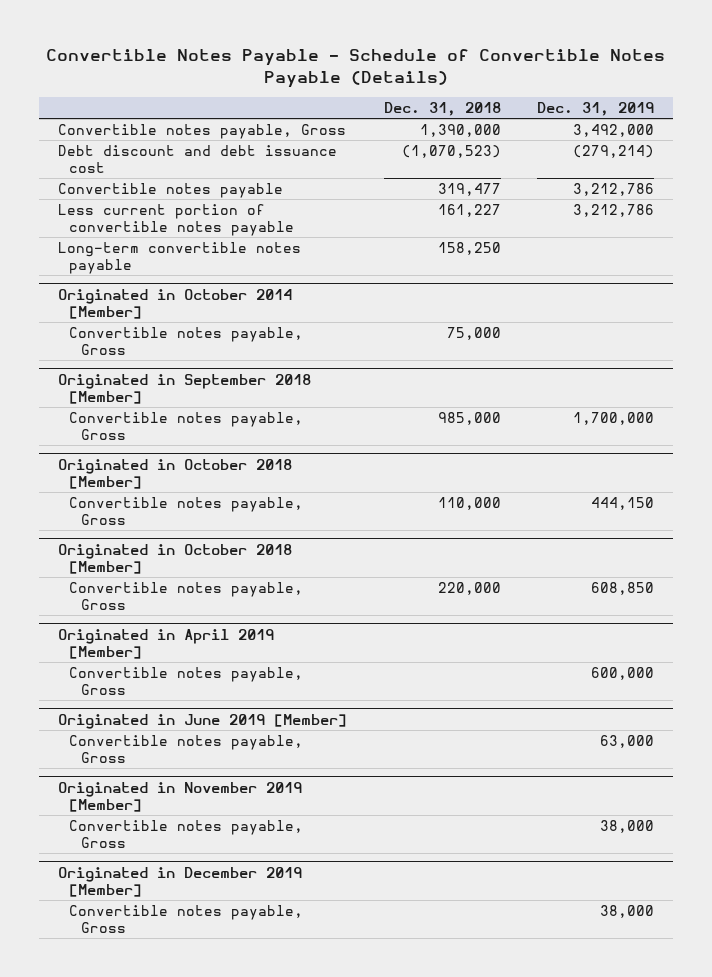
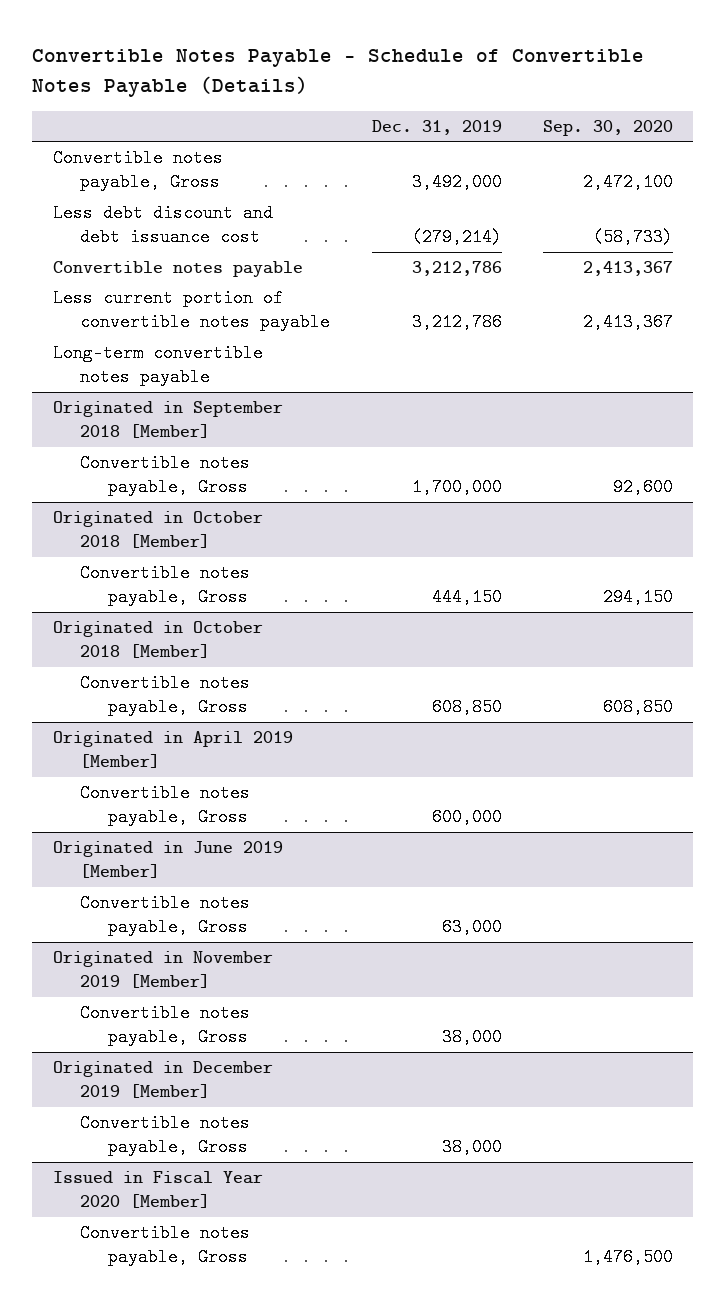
- | Dec. 31, 2018 | Dec. 31, 2019
+ | Dec. 31, 2019 | Sep. 30, 2020
- Debt discount and debt issuance cost | (1,070,523) | (279,214)
+ Less debt discount and debt issuance cost | (279,214) | (58,733)
- Originated in October 2014 [Member]
- Convertible notes payable, Gross | 75,000 |
+ Issued in Fiscal Year 2020 [Member]
+ Convertible notes payable, Gross | | 1,476,500

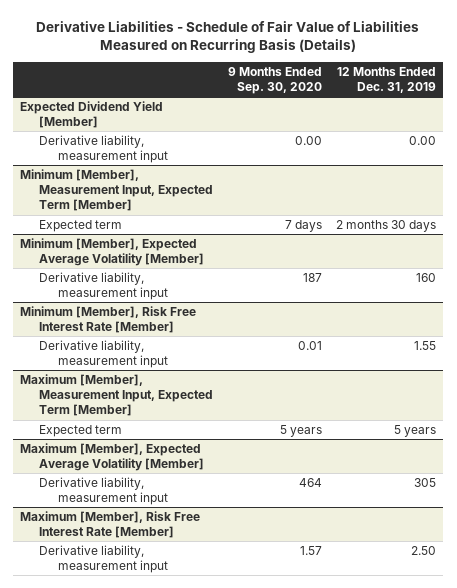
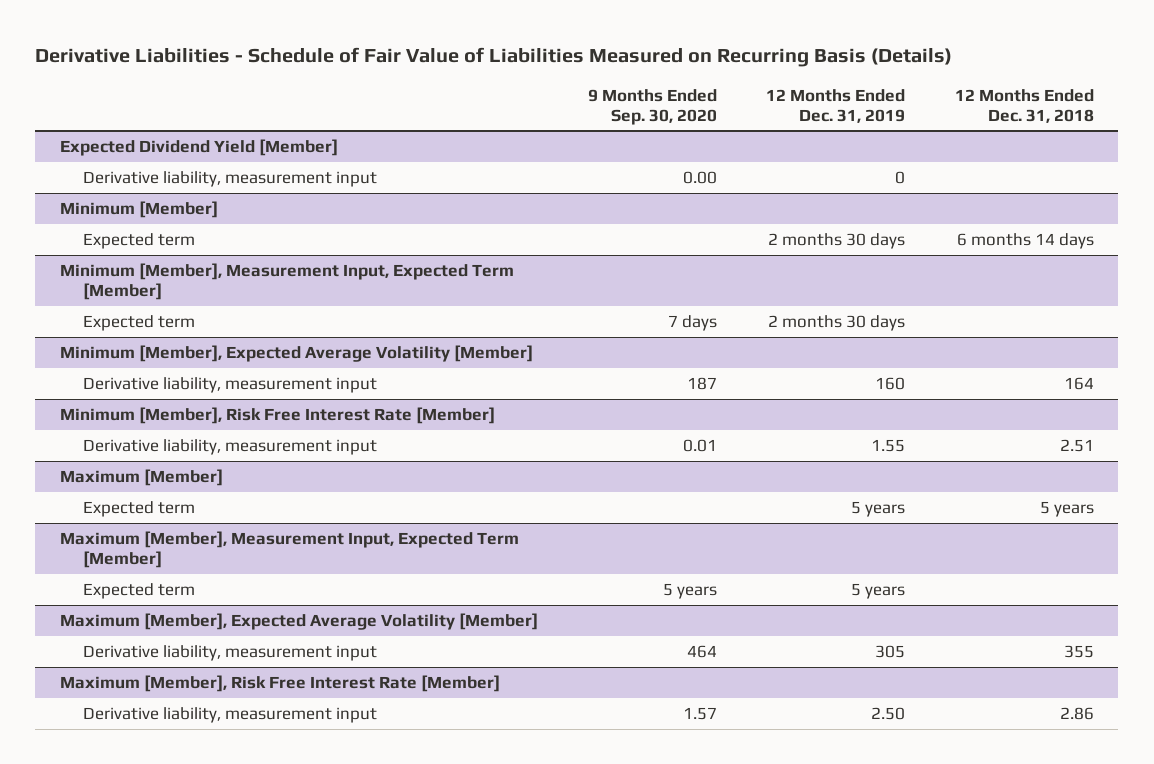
- | 9 Months Ended Sep. 30, 2020 | 12 Months Ended Dec. 31, 2019
+ | 9 Months Ended Sep. 30, 2020 | 12 Months Ended Dec. 31, 2019 | 12 Months Ended Dec. 31, 2018
@ Expected Dividend Yield [Member]
- Derivative liability, measurement input | 0.00 | 0.00
+ Derivative liability, measurement input | 0.00 | 0 |
+ Minimum [Member]
+ Expected term | | 2 months 30 days | 6 months 14 days
+ Maximum [Member]
+ Expected term | | 5 years | 5 years

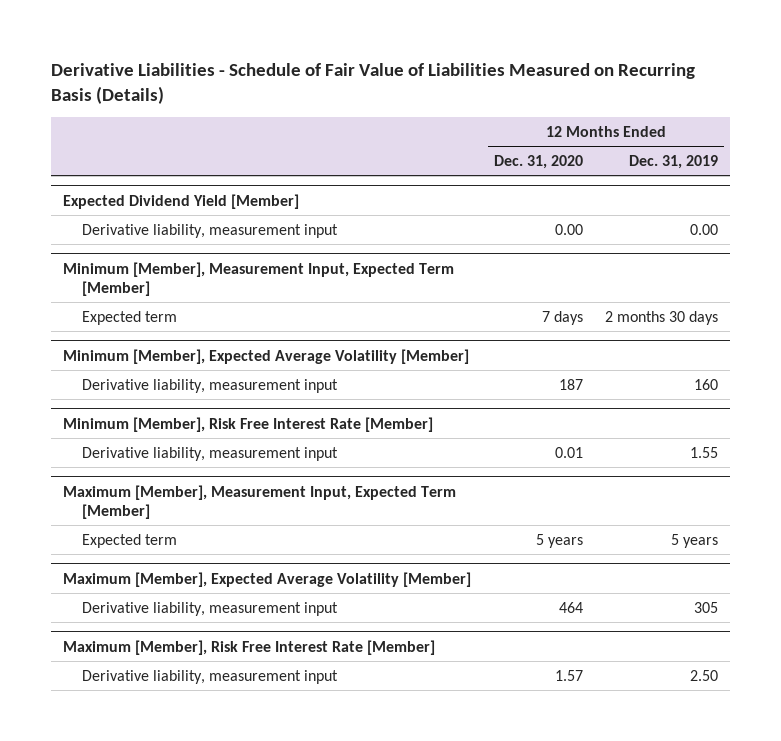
- | 9 Months Ended Sep. 30, 2020 | 12 Months Ended Dec. 31, 2019 | 12 Months Ended Dec. 31, 2018
+ | 12 Months Ended Dec. 31, 2020 | 12 Months Ended Dec. 31, 2019
@ Expected Dividend Yield [Member]
- Derivative liability, measurement input | 0.00 | 0 |
- Minimum [Member]
- Expected term | | 2 months 30 days | 6 months 14 days
@ Expected Dividend Yield [Member]
+ Derivative liability, measurement input | 0.00 | 0.00
- Maximum [Member]
- Expected term | | 5 years | 5 years

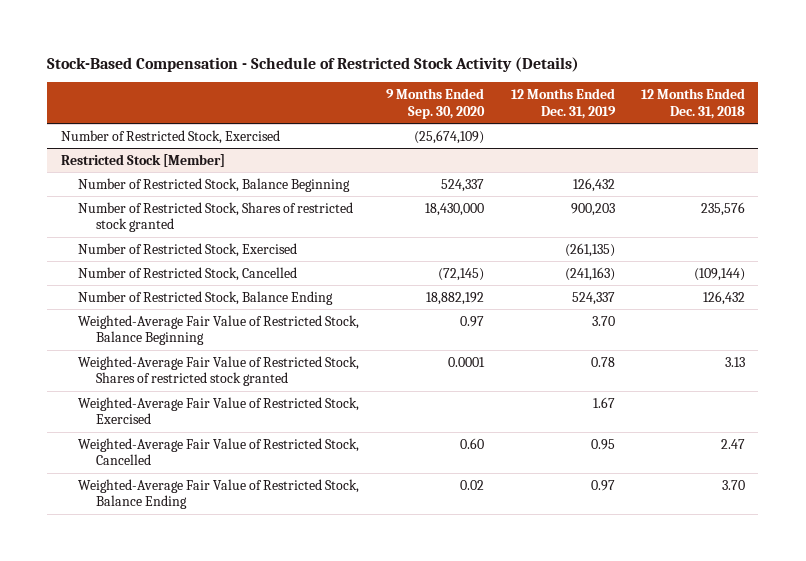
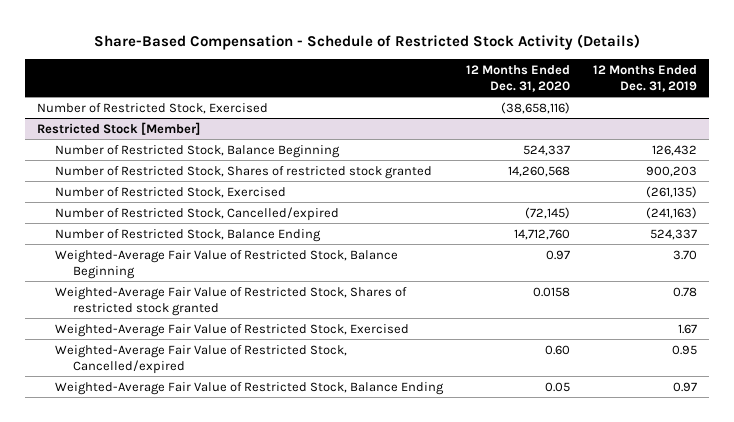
- Stock-Based Compensation - Schedule of Restricted Stock Activity (Details)
+ Share-Based Compensation - Schedule of Restricted Stock Activity (Details)
- | 9 Months Ended Sep. 30, 2020 | 12 Months Ended Dec. 31, 2019 | 12 Months Ended Dec. 31, 2018
+ | 12 Months Ended Dec. 31, 2020 | 12 Months Ended Dec. 31, 2019
@ Restricted Stock [Member]
- Number of Restricted Stock, Cancelled | (72,145) | (241,163) | (109,144)
+ Number of Restricted Stock, Cancelled/expired | (72,145) | (241,163)
- Weighted-Average Fair Value of Restricted Stock, Cancelled | 0.60 | 0.95 | 2.47
+ Weighted-Average Fair Value of Restricted Stock, Cancelled/expired | 0.60 | 0.95

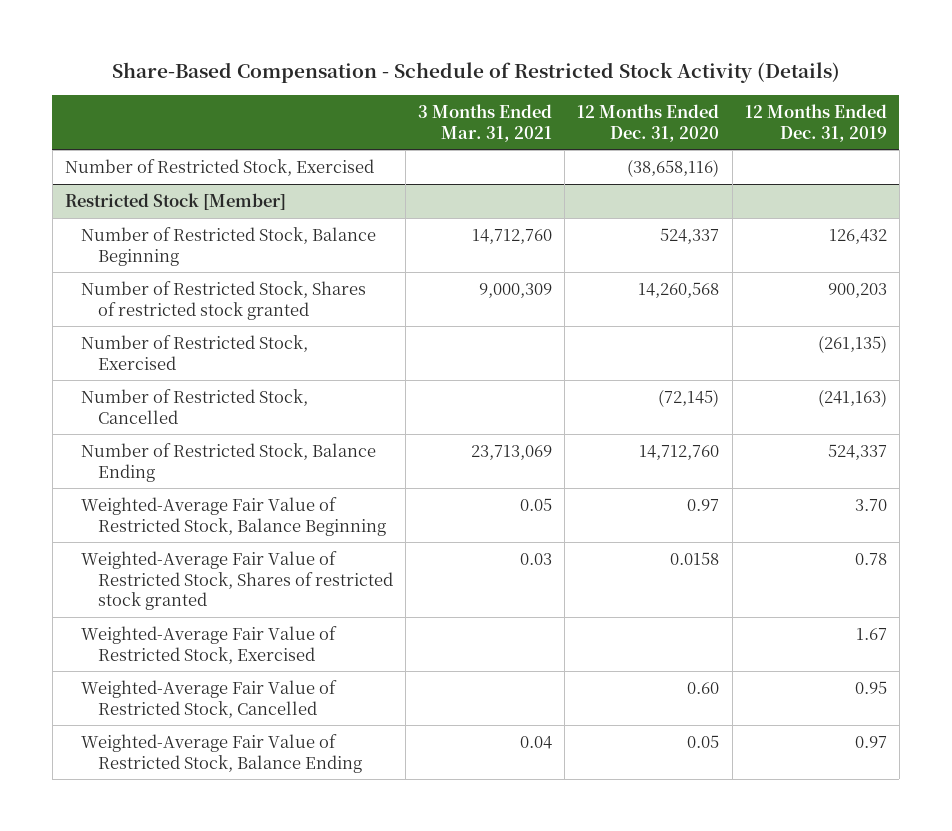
- | 12 Months Ended Dec. 31, 2020 | 12 Months Ended Dec. 31, 2019
+ | 3 Months Ended Mar. 31, 2021 | 12 Months Ended Dec. 31, 2020 | 12 Months Ended Dec. 31, 2019
@ Restricted Stock [Member]
- Number of Restricted Stock, Cancelled/expired | (72,145) | (241,163)
+ Number of Restricted Stock, Cancelled | | (72,145) | (241,163)
- Weighted-Average Fair Value of Restricted Stock, Cancelled/expired | 0.60 | 0.95
+ Weighted-Average Fair Value of Restricted Stock, Cancelled | | 0.60 | 0.95

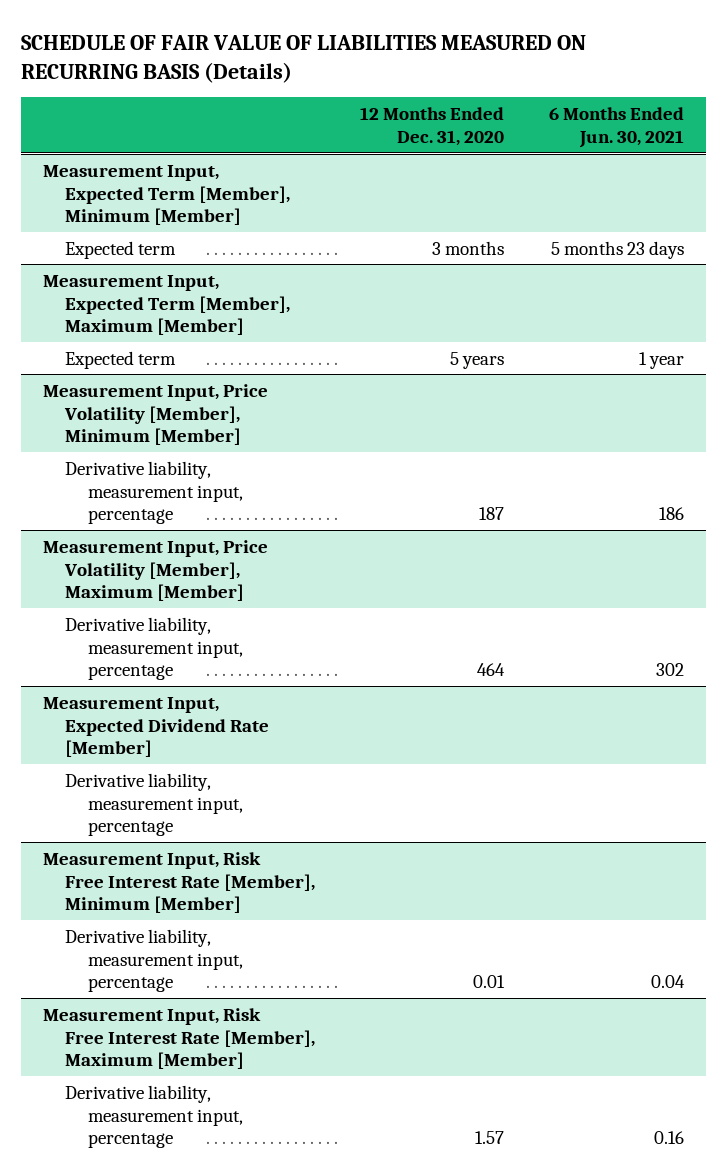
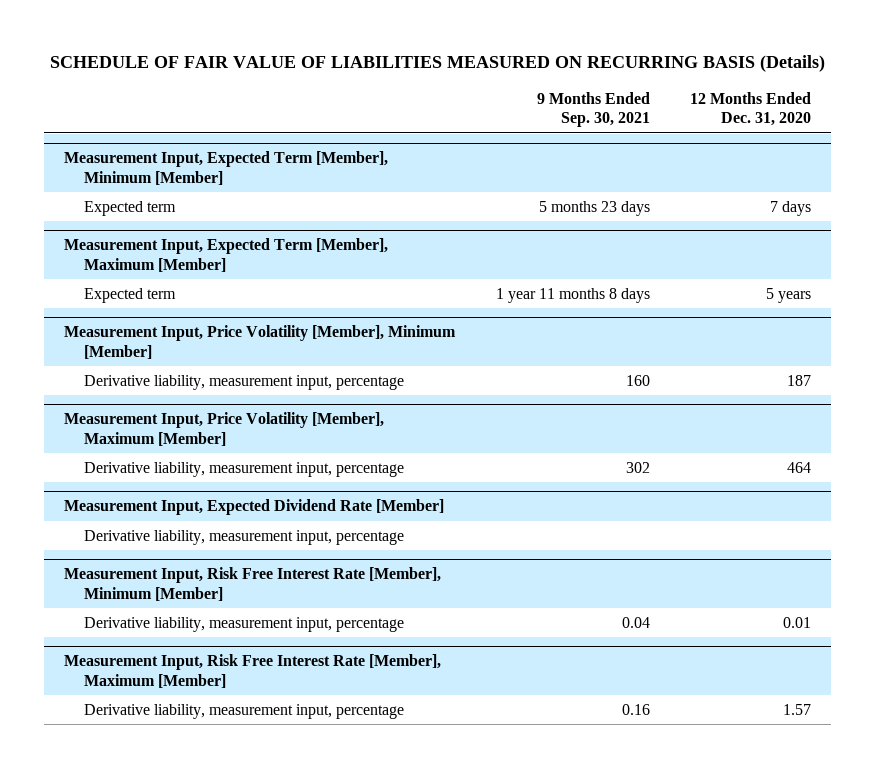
- | 12 Months Ended Dec. 31, 2020 | 6 Months Ended Jun. 30, 2021
+ | 9 Months Ended Sep. 30, 2021 | 12 Months Ended Dec. 31, 2020
@ Measurement Input, Expected Term [Member], Minimum [Member]
- Expected term | 3 months | 5 months 23 days
+ Expected term | 5 months 23 days | 7 days

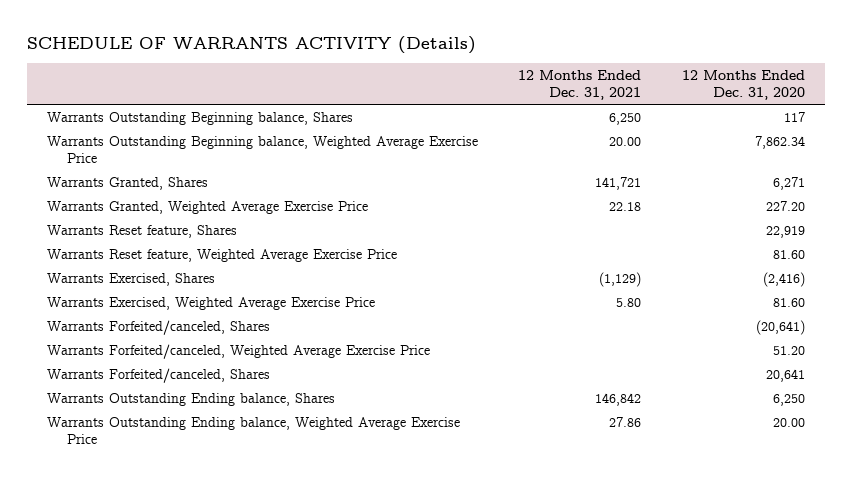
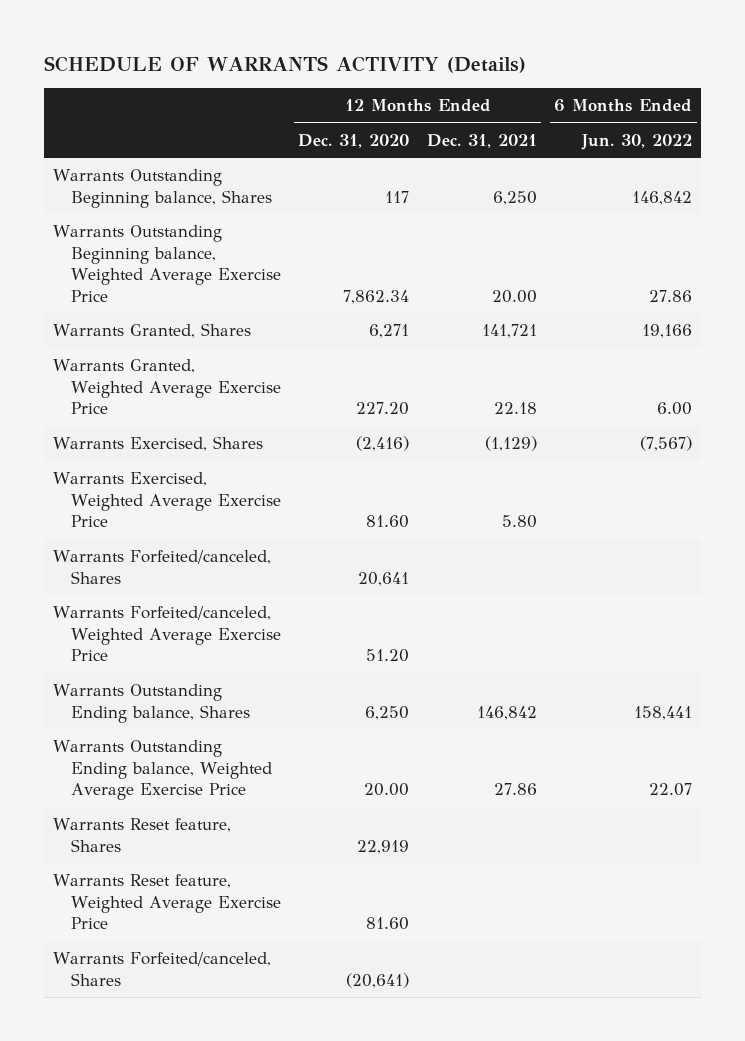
- | 12 Months Ended Dec. 31, 2021 | 12 Months Ended Dec. 31, 2020
+ | 12 Months Ended Dec. 31, 2020 | 12 Months Ended Dec. 31, 2021 | 6 Months Ended Jun. 30, 2022
moved down: Warrants Forfeited/canceled, Weighted Average Exercise Price | 51.20 | |
moved down: Warrants Reset feature, Shares | 22,919 | |
moved down: Warrants Reset feature, Weighted Average Exercise Price | 81.60 | |
moved down: Warrants Forfeited/canceled, Shares | (20,641) | |

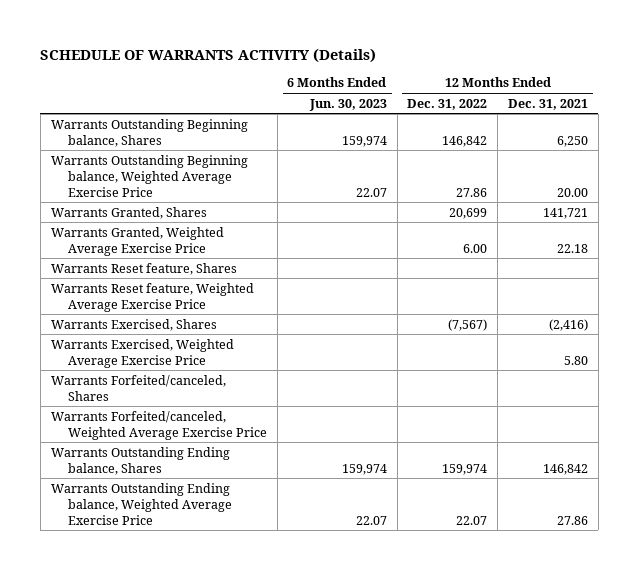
- | 12 Months Ended Dec. 31, 2020 | 12 Months Ended Dec. 31, 2021 | 6 Months Ended Jun. 30, 2022
+ | 6 Months Ended Jun. 30, 2023 | 12 Months Ended Dec. 31, 2022 | 12 Months Ended Dec. 31, 2021
- Warrants Exercised, Shares | (2,416) | (1,129) | (7,567)
moved up: Warrants Reset feature, Shares
moved up: Warrants Reset feature, Weighted Average Exercise Price
+ Warrants Exercised, Shares | | (7,567) | (2,416)
- Warrants Forfeited/canceled, Shares | (20,641) | |

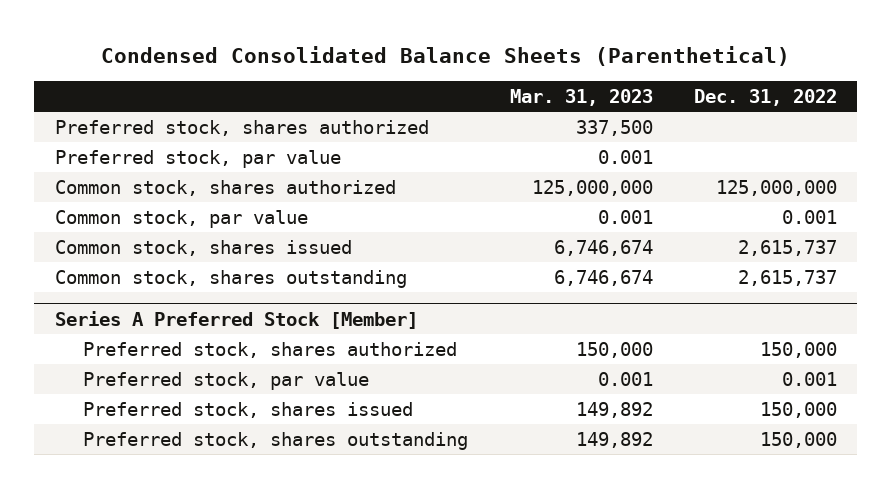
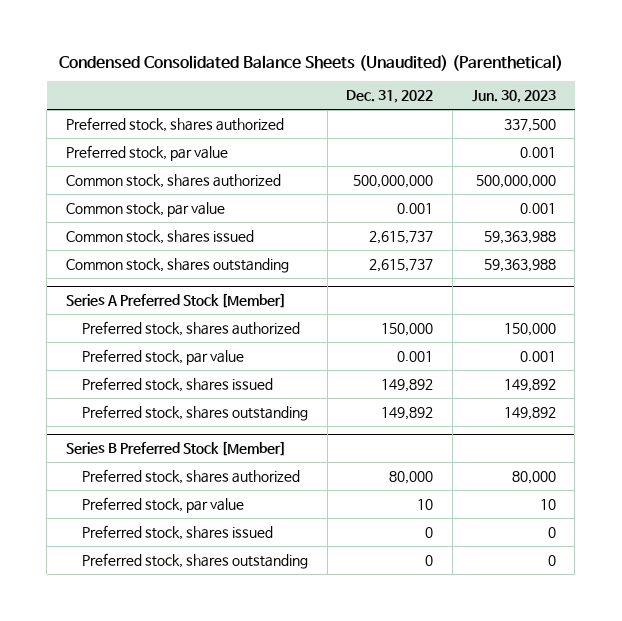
- Condensed Consolidated Balance Sheets (Parenthetical)
+ Condensed Consolidated Balance Sheets (Unaudited) (Parenthetical)
- | Mar. 31, 2023 | Dec. 31, 2022
+ | Dec. 31, 2022 | Jun. 30, 2023
- Common stock, shares authorized | 125,000,000 | 125,000,000
+ Common stock, shares authorized | 500,000,000 | 500,000,000
@ Series A Preferred Stock [Member]
- Preferred stock, shares issued | 149,892 | 150,000
- Preferred stock, shares outstanding | 149,892 | 150,000
+ Preferred stock, shares issued | 149,892 | 149,892
+ Preferred stock, shares outstanding | 149,892 | 149,892
+ Series B Preferred Stock [Member]
+ Preferred stock, shares authorized | 80,000 | 80,000
+ Preferred stock, par value | 10 | 10
+ Preferred stock, shares issued | 0 | 0
+ Preferred stock, shares outstanding | 0 | 0

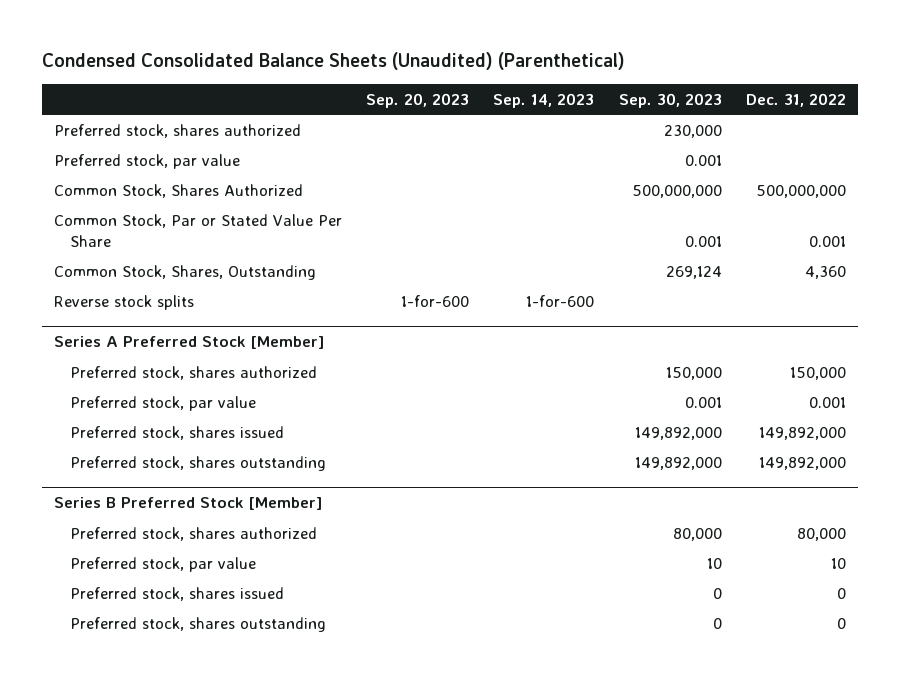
- | Dec. 31, 2022 | Jun. 30, 2023
+ | Sep. 20, 2023 | Sep. 14, 2023 | Sep. 30, 2023 | Dec. 31, 2022
- Common stock, shares authorized | 500,000,000 | 500,000,000
- Common stock, par value | 0.001 | 0.001
- Common stock, shares issued | 2,615,737 | 59,363,988
- Common stock, shares outstanding | 2,615,737 | 59,363,988
+ Common Stock, Shares Authorized | | | 500,000,000 | 500,000,000
+ Common Stock, Par or Stated Value Per Share | | | 0.001 | 0.001
+ Common Stock, Shares, Outstanding | | | 269,124 | 4,360
+ Reverse stock splits | 1-for-600 | 1-for-600 | |
@ Series A Preferred Stock [Member]
- Preferred stock, shares issued | 149,892 | 149,892
- Preferred stock, shares outstanding | 149,892 | 149,892
+ Preferred stock, shares issued | | | 149,892,000 | 149,892,000
+ Preferred stock, shares outstanding | | | 149,892,000 | 149,892,000

